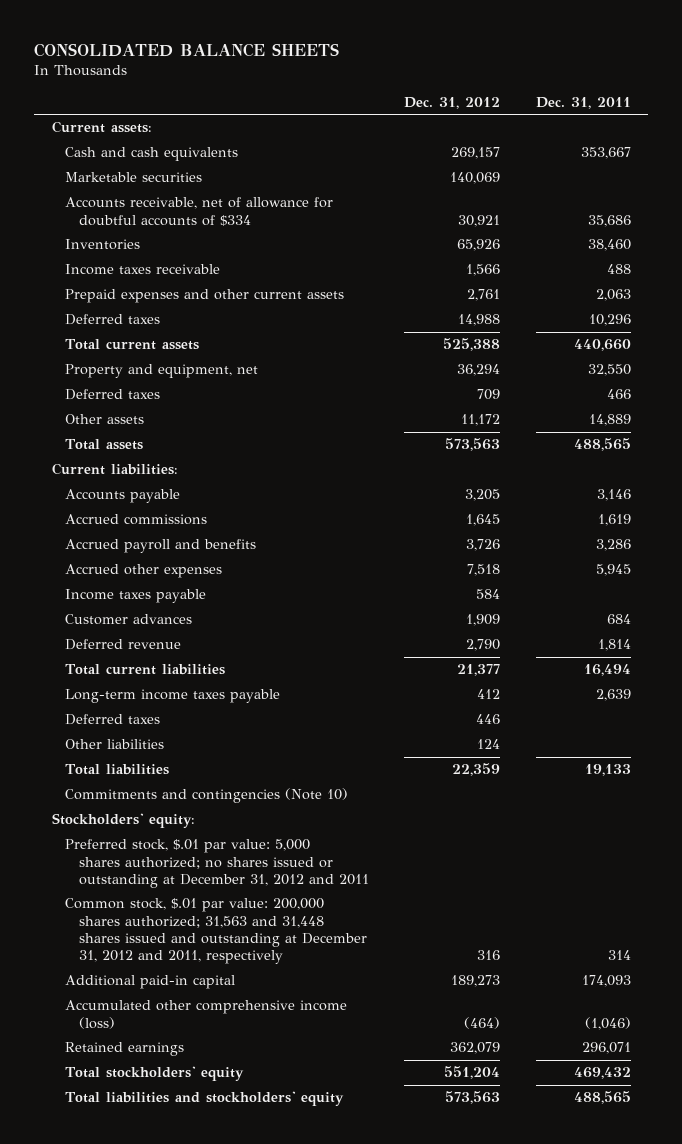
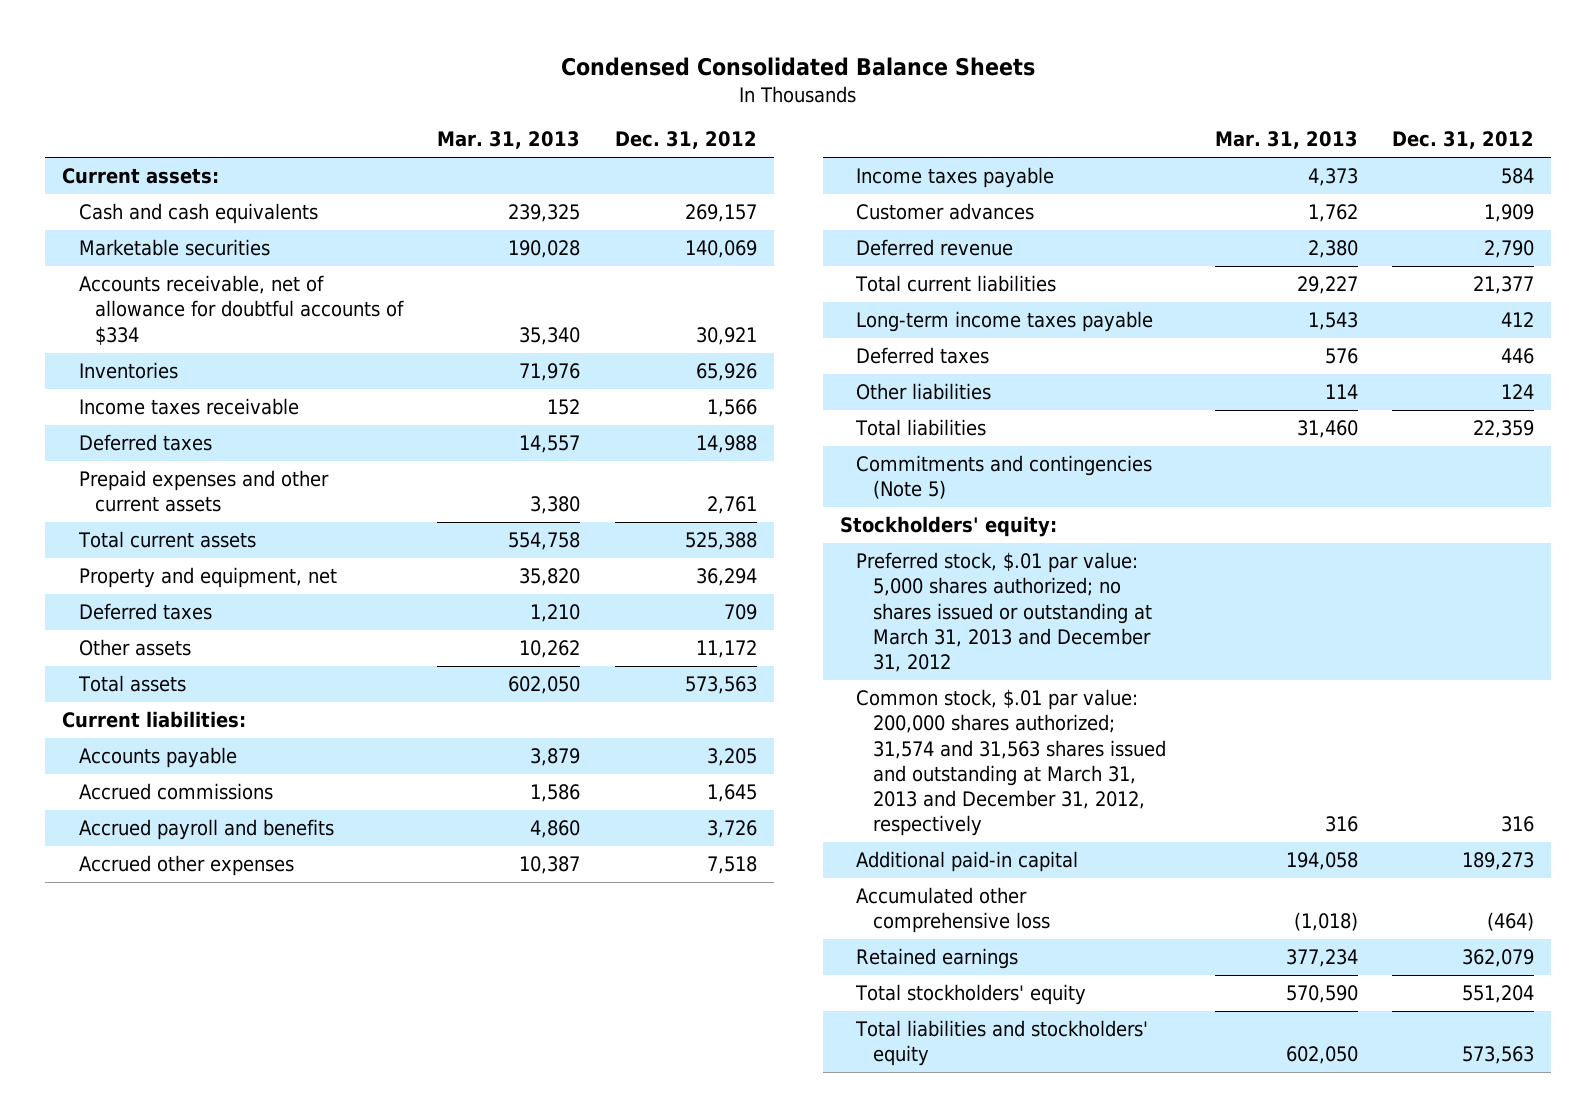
- CONSOLIDATED BALANCE SHEETS
+ Condensed Consolidated Balance Sheets
- | Dec. 31, 2012 | Dec. 31, 2011
+ | Mar. 31, 2013 | Dec. 31, 2012
moved down: Prepaid expenses and other current assets | 3,380 | 2,761
- Commitments and contingencies (Note 10)
+ Commitments and contingencies (Note 5)
- Preferred stock, $.01 par value: 5,000 shares authorized; no shares issued or outstanding at December 31, 2012 and 2011
- Common stock, $.01 par value: 200,000 shares authorized; 31,563 and 31,448 shares issued and outstanding at December 31, 2012 and 2011, respectively | 316 | 314
+ Preferred stock, $.01 par value: 5,000 shares authorized; no shares issued or outstanding at March 31, 2013 and December 31, 2012
+ Common stock, $.01 par value: 200,000 shares authorized; 31,574 and 31,563 shares issued and outstanding at March 31, 2013 and December 31, 2012, respectively | 316 | 316
- Accumulated other comprehensive income (loss) | (464) | (1,046)
+ Accumulated other comprehensive loss | (1,018) | (464)

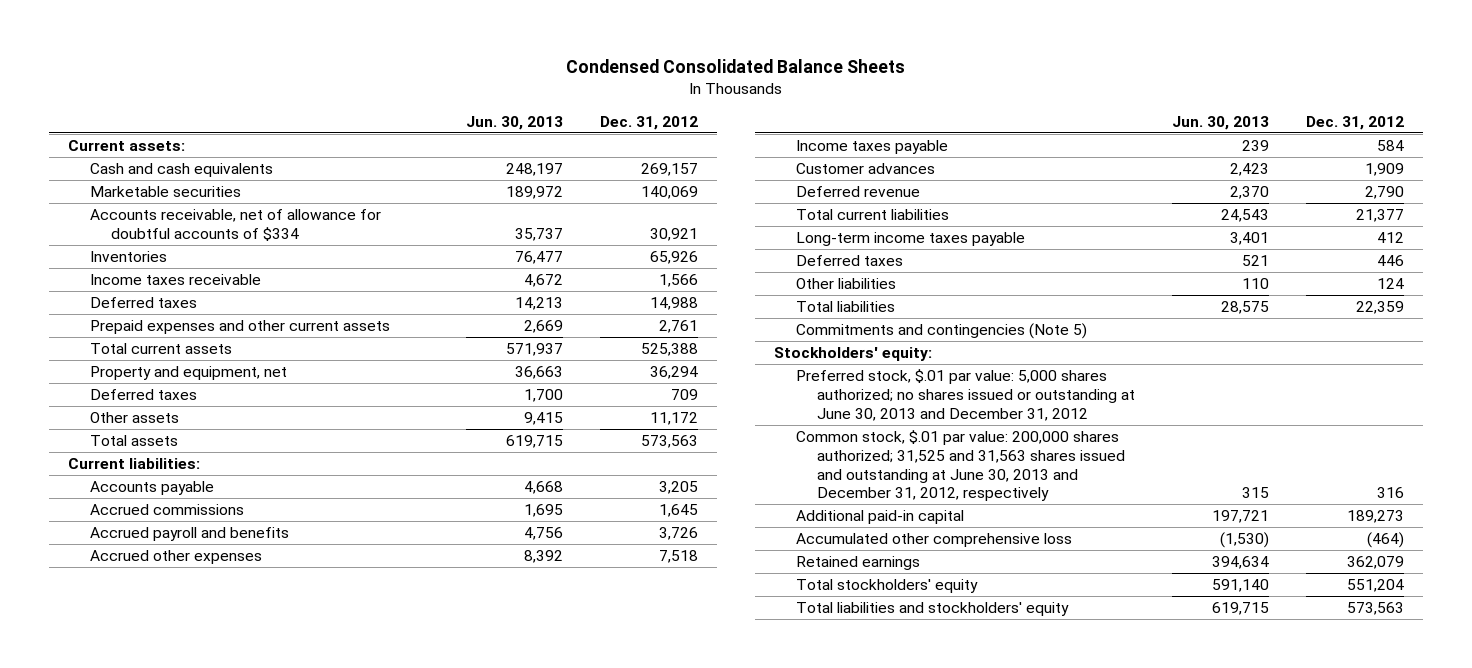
- | Mar. 31, 2013 | Dec. 31, 2012
+ | Jun. 30, 2013 | Dec. 31, 2012
- Preferred stock, $.01 par value: 5,000 shares authorized; no shares issued or outstanding at March 31, 2013 and December 31, 2012
- Common stock, $.01 par value: 200,000 shares authorized; 31,574 and 31,563 shares issued and outstanding at March 31, 2013 and December 31, 2012, respectively | 316 | 316
+ Preferred stock, $.01 par value: 5,000 shares authorized; no shares issued or outstanding at June 30, 2013 and December 31, 2012
+ Common stock, $.01 par value: 200,000 shares authorized; 31,525 and 31,563 shares issued and outstanding at June 30, 2013 and December 31, 2012, respectively | 315 | 316

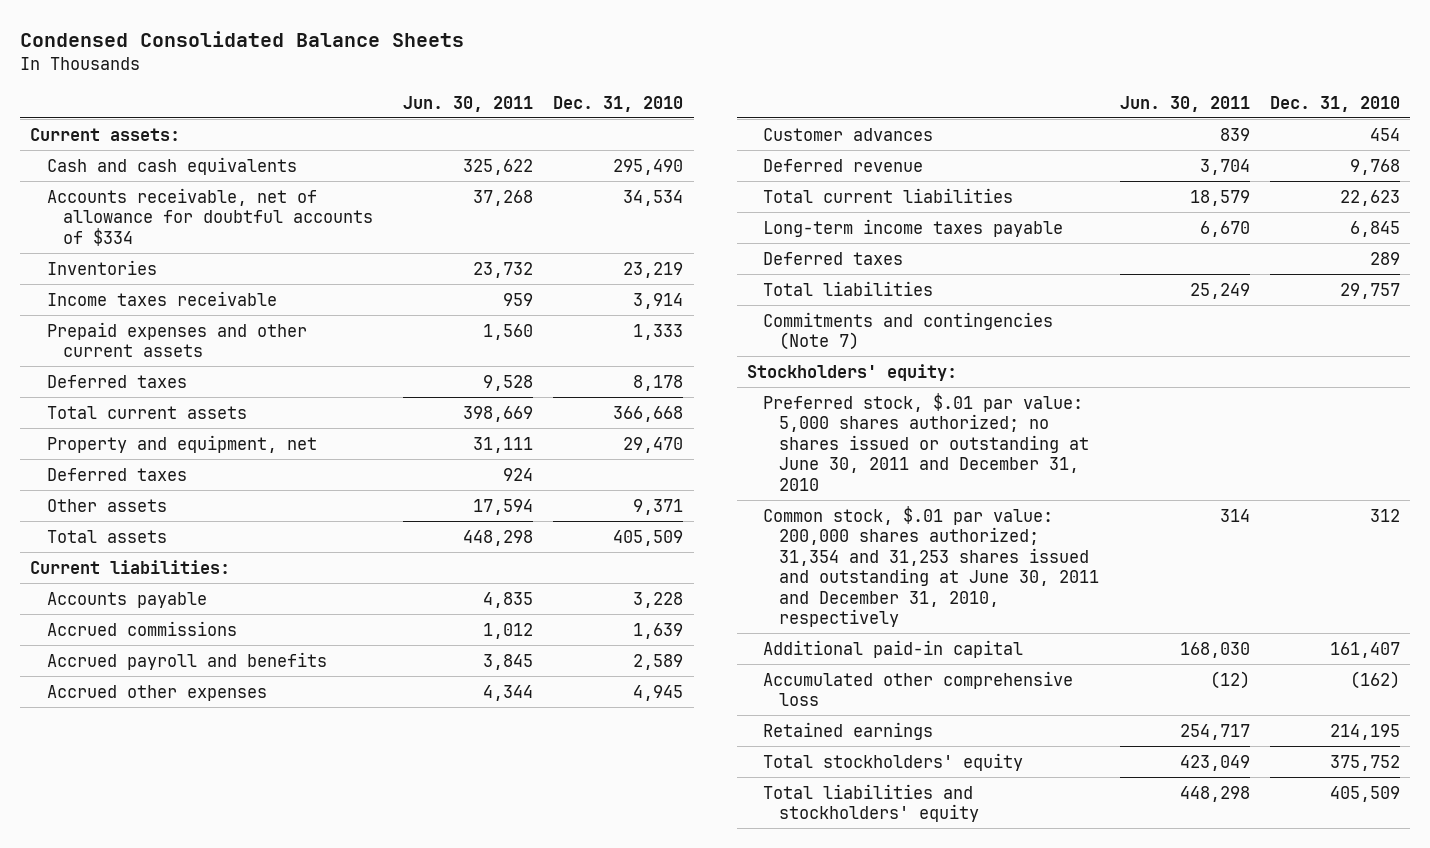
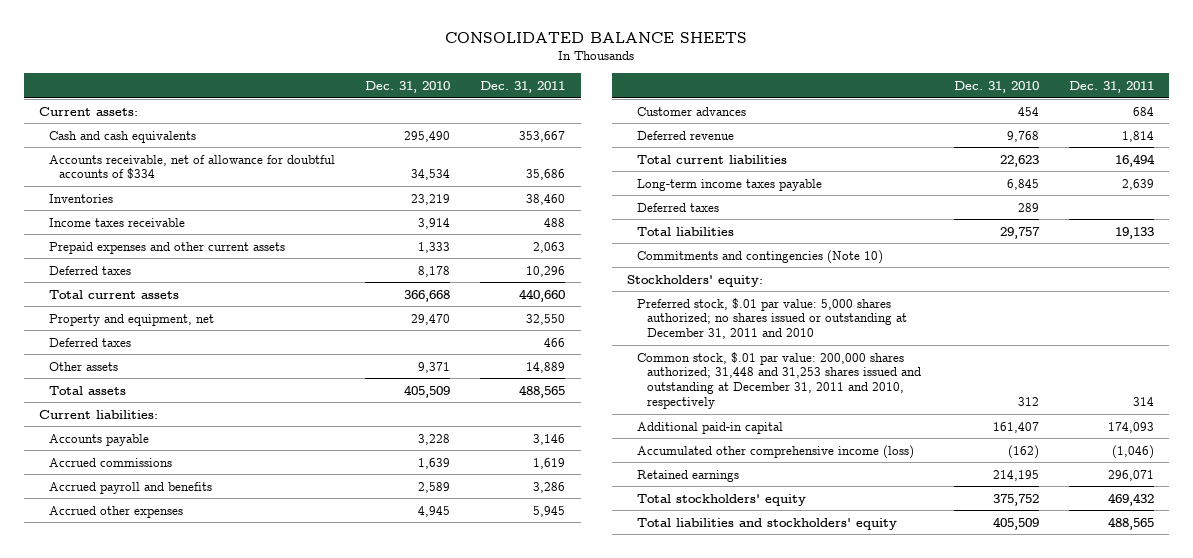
- Condensed Consolidated Balance Sheets
+ CONSOLIDATED BALANCE SHEETS
- | Jun. 30, 2011 | Dec. 31, 2010
+ | Dec. 31, 2010 | Dec. 31, 2011
- Commitments and contingencies (Note 7)
+ Commitments and contingencies (Note 10)
- Preferred stock, $.01 par value: 5,000 shares authorized; no shares issued or outstanding at June 30, 2011 and December 31, 2010
- Common stock, $.01 par value: 200,000 shares authorized; 31,354 and 31,253 shares issued and outstanding at June 30, 2011 and December 31, 2010, respectively | 314 | 312
+ Preferred stock, $.01 par value: 5,000 shares authorized; no shares issued or outstanding at December 31, 2011 and 2010
+ Common stock, $.01 par value: 200,000 shares authorized; 31,448 and 31,253 shares issued and outstanding at December 31, 2011 and 2010, respectively | 312 | 314
- Accumulated other comprehensive loss | (12) | (162)
+ Accumulated other comprehensive income (loss) | (162) | (1,046)

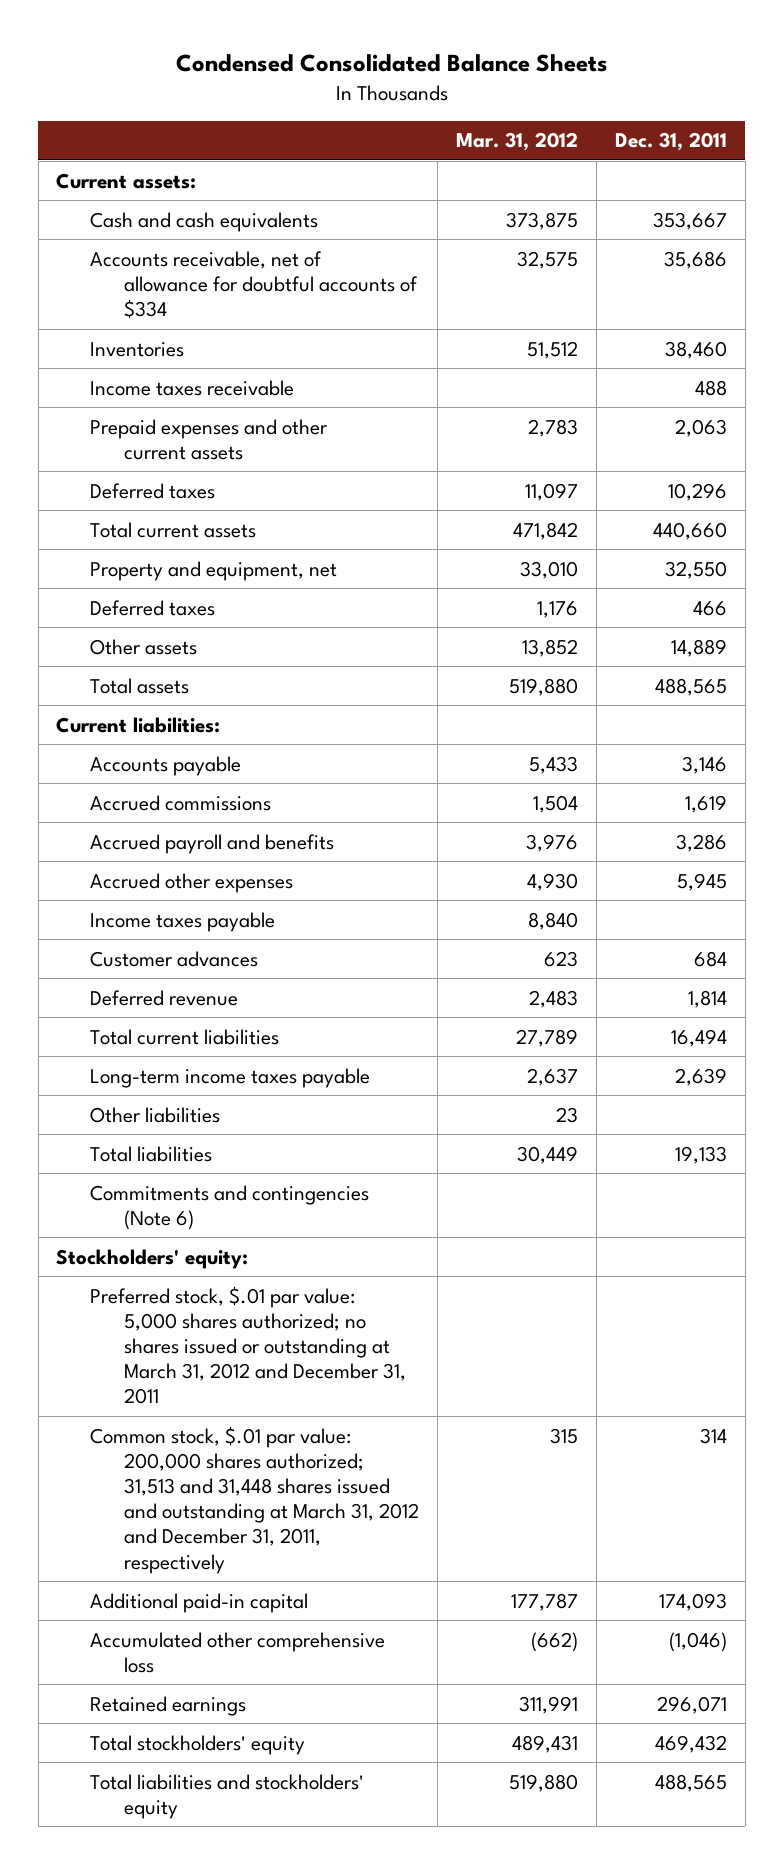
- CONSOLIDATED BALANCE SHEETS
+ Condensed Consolidated Balance Sheets
- | Dec. 31, 2010 | Dec. 31, 2011
+ | Mar. 31, 2012 | Dec. 31, 2011
+ Income taxes payable | 8,840 |
- Deferred taxes | 289 |
+ Other liabilities | 23 |
- Commitments and contingencies (Note 10)
+ Commitments and contingencies (Note 6)
- Preferred stock, $.01 par value: 5,000 shares authorized; no shares issued or outstanding at December 31, 2011 and 2010
- Common stock, $.01 par value: 200,000 shares authorized; 31,448 and 31,253 shares issued and outstanding at December 31, 2011 and 2010, respectively | 312 | 314
+ Preferred stock, $.01 par value: 5,000 shares authorized; no shares issued or outstanding at March 31, 2012 and December 31, 2011
+ Common stock, $.01 par value: 200,000 shares authorized; 31,513 and 31,448 shares issued and outstanding at March 31, 2012 and December 31, 2011, respectively | 315 | 314
- Accumulated other comprehensive income (loss) | (162) | (1,046)
+ Accumulated other comprehensive loss | (662) | (1,046)

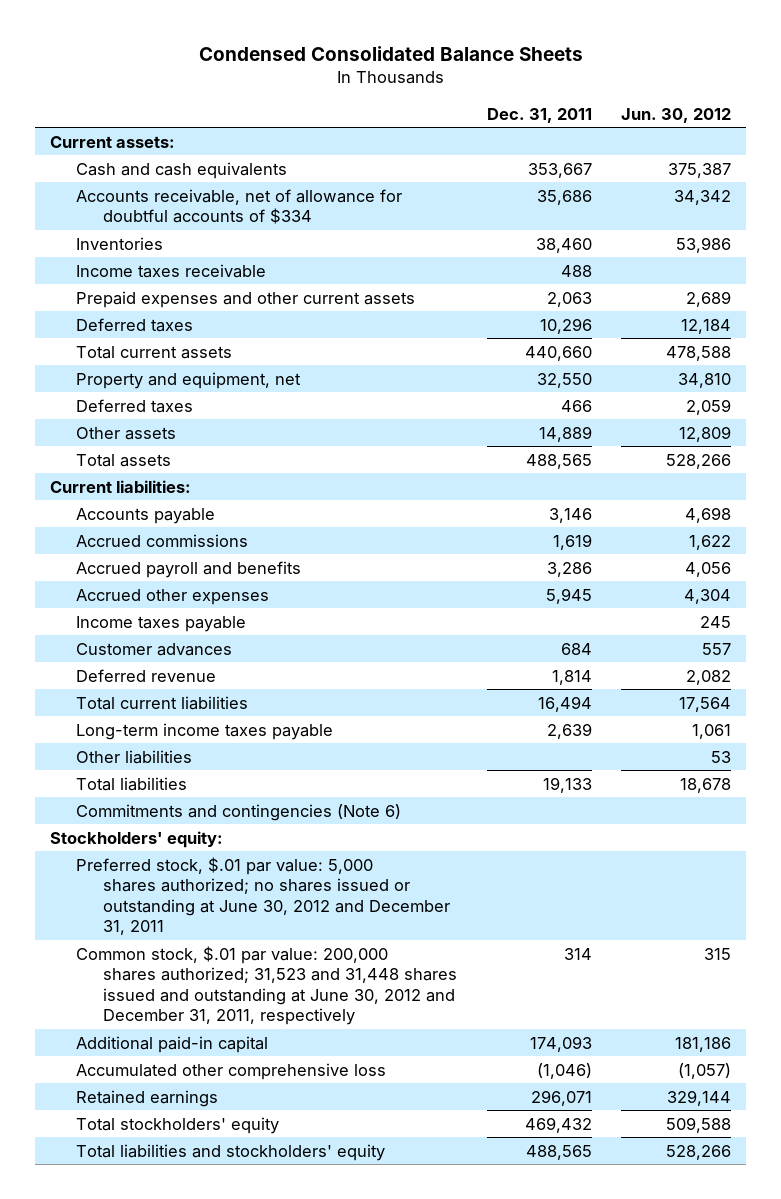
- | Mar. 31, 2012 | Dec. 31, 2011
+ | Dec. 31, 2011 | Jun. 30, 2012
- Preferred stock, $.01 par value: 5,000 shares authorized; no shares issued or outstanding at March 31, 2012 and December 31, 2011
- Common stock, $.01 par value: 200,000 shares authorized; 31,513 and 31,448 shares issued and outstanding at March 31, 2012 and December 31, 2011, respectively | 315 | 314
+ Preferred stock, $.01 par value: 5,000 shares authorized; no shares issued or outstanding at June 30, 2012 and December 31, 2011
+ Common stock, $.01 par value: 200,000 shares authorized; 31,523 and 31,448 shares issued and outstanding at June 30, 2012 and December 31, 2011, respectively | 314 | 315

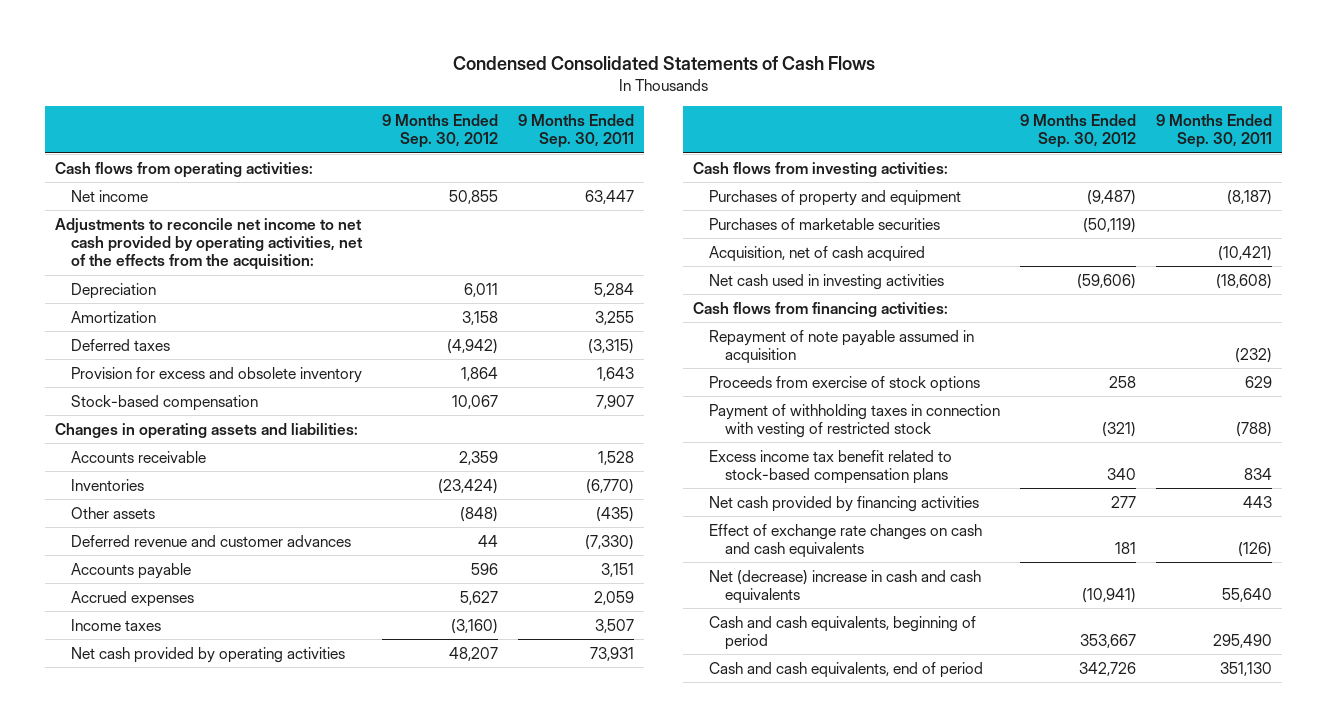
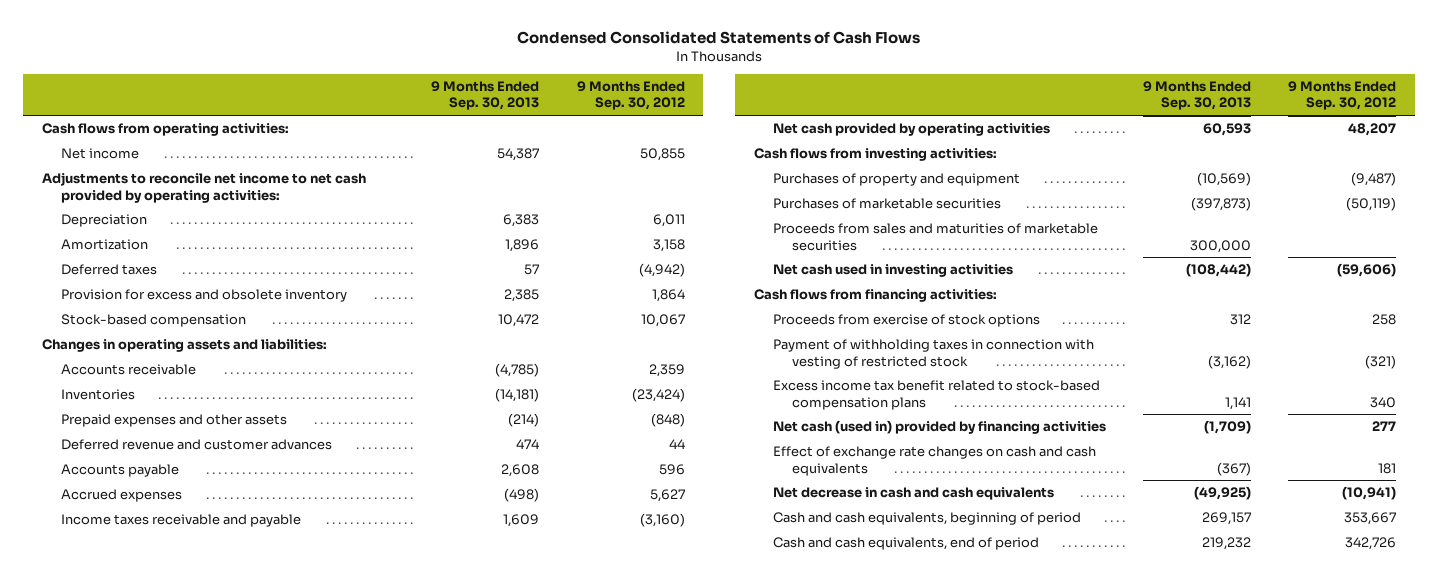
- | 9 Months Ended Sep. 30, 2012 | 9 Months Ended Sep. 30, 2011
+ | 9 Months Ended Sep. 30, 2013 | 9 Months Ended Sep. 30, 2012
- Adjustments to reconcile net income to net cash provided by operating activities, net of the effects from the acquisition:
+ Adjustments to reconcile net income to net cash provided by operating activities:
- Other assets | (848) | (435)
+ Prepaid expenses and other assets | (214) | (848)
- Income taxes | (3,160) | 3,507
+ Income taxes receivable and payable | 1,609 | (3,160)
- Acquisition, net of cash acquired | | (10,421)
+ Proceeds from sales and maturities of marketable securities | 300,000 |
- Repayment of note payable assumed in acquisition | | (232)
- Net cash provided by financing activities | 277 | 443
+ Net cash (used in) provided by financing activities | (1,709) | 277
- Net (decrease) increase in cash and cash equivalents | (10,941) | 55,640
+ Net decrease in cash and cash equivalents | (49,925) | (10,941)

